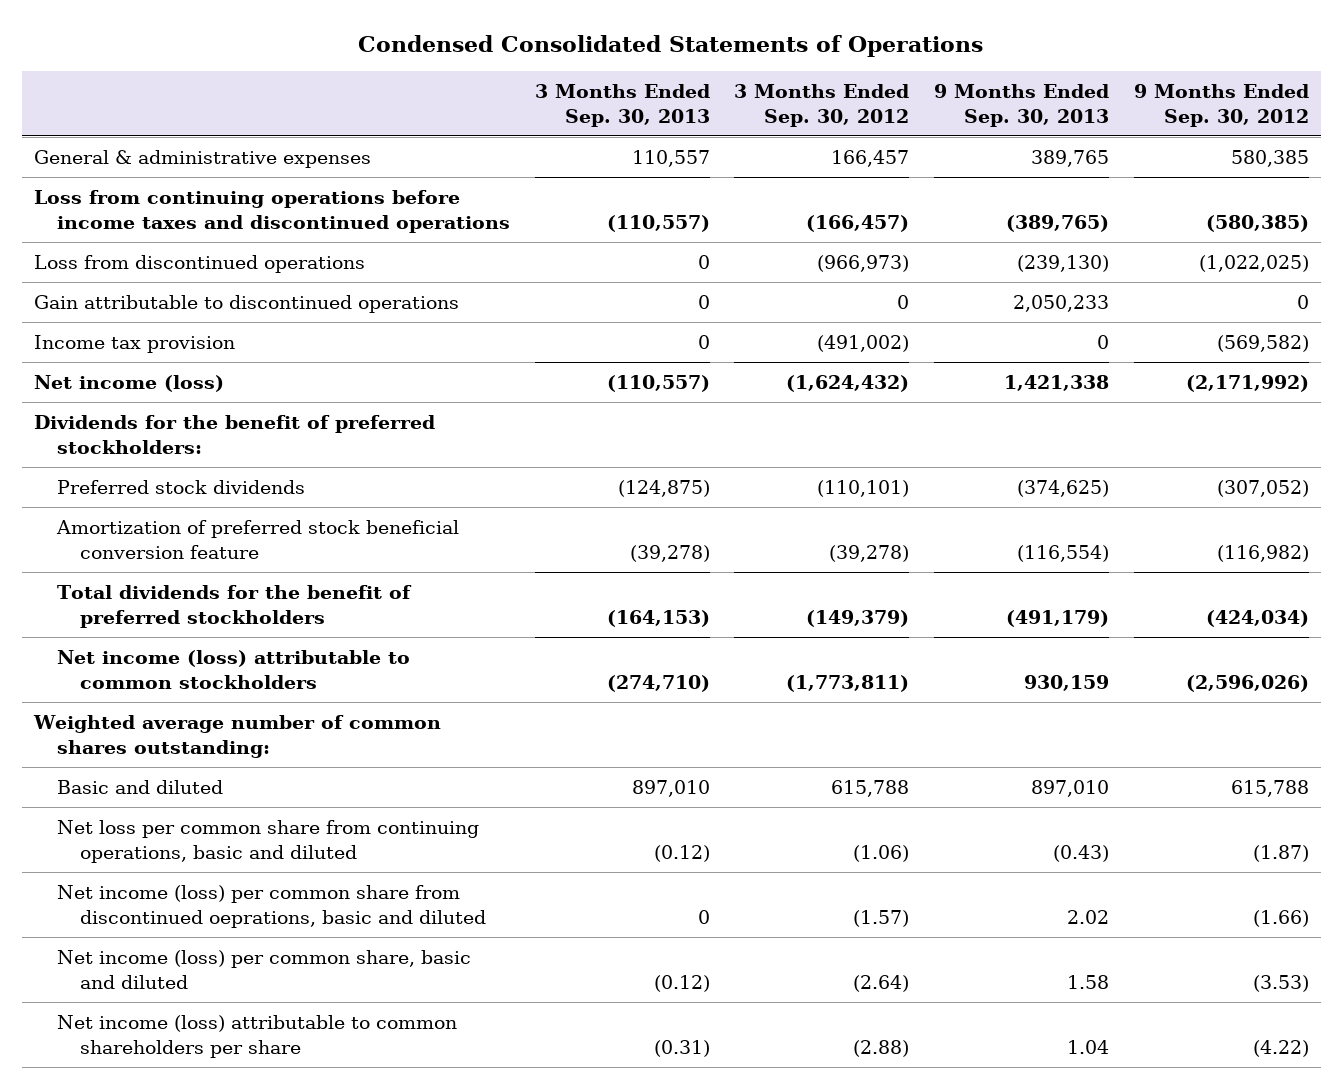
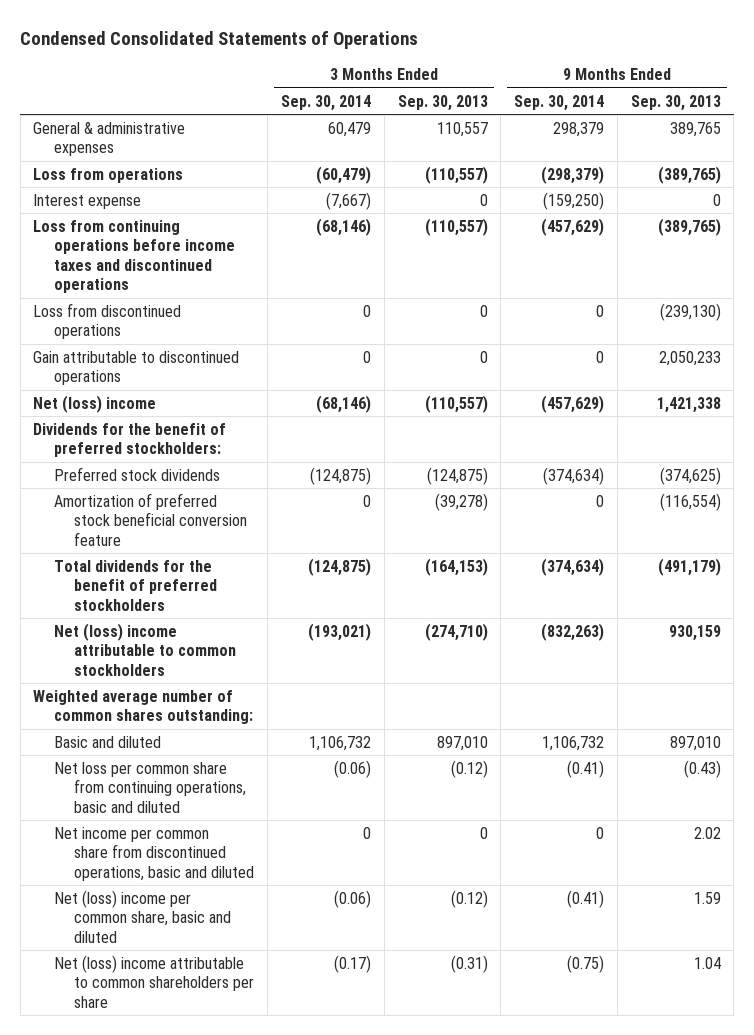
- | 3 Months Ended Sep. 30, 2013 | 3 Months Ended Sep. 30, 2012 | 9 Months Ended Sep. 30, 2013 | 9 Months Ended Sep. 30, 2012
+ | 3 Months Ended Sep. 30, 2014 | 3 Months Ended Sep. 30, 2013 | 9 Months Ended Sep. 30, 2014 | 9 Months Ended Sep. 30, 2013
+ Loss from operations | (60,479) | (110,557) | (298,379) | (389,765)
+ Interest expense | (7,667) | 0 | (159,250) | 0
- Income tax provision | 0 | (491,002) | 0 | (569,582)
- Net income (loss) | (110,557) | (1,624,432) | 1,421,338 | (2,171,992)
+ Net (loss) income | (68,146) | (110,557) | (457,629) | 1,421,338
- Net income (loss) attributable to common stockholders | (274,710) | (1,773,811) | 930,159 | (2,596,026)
+ Net (loss) income attributable to common stockholders | (193,021) | (274,710) | (832,263) | 930,159
- Net income (loss) per common share from discontinued oeprations, basic and diluted | 0 | (1.57) | 2.02 | (1.66)
- Net income (loss) per common share, basic and diluted | (0.12) | (2.64) | 1.58 | (3.53)
- Net income (loss) attributable to common shareholders per share | (0.31) | (2.88) | 1.04 | (4.22)
+ Net income per common share from discontinued operations, basic and diluted | 0 | 0 | 0 | 2.02
+ Net (loss) income per common share, basic and diluted | (0.06) | (0.12) | (0.41) | 1.59
+ Net (loss) income attributable to common shareholders per share | (0.17) | (0.31) | (0.75) | 1.04

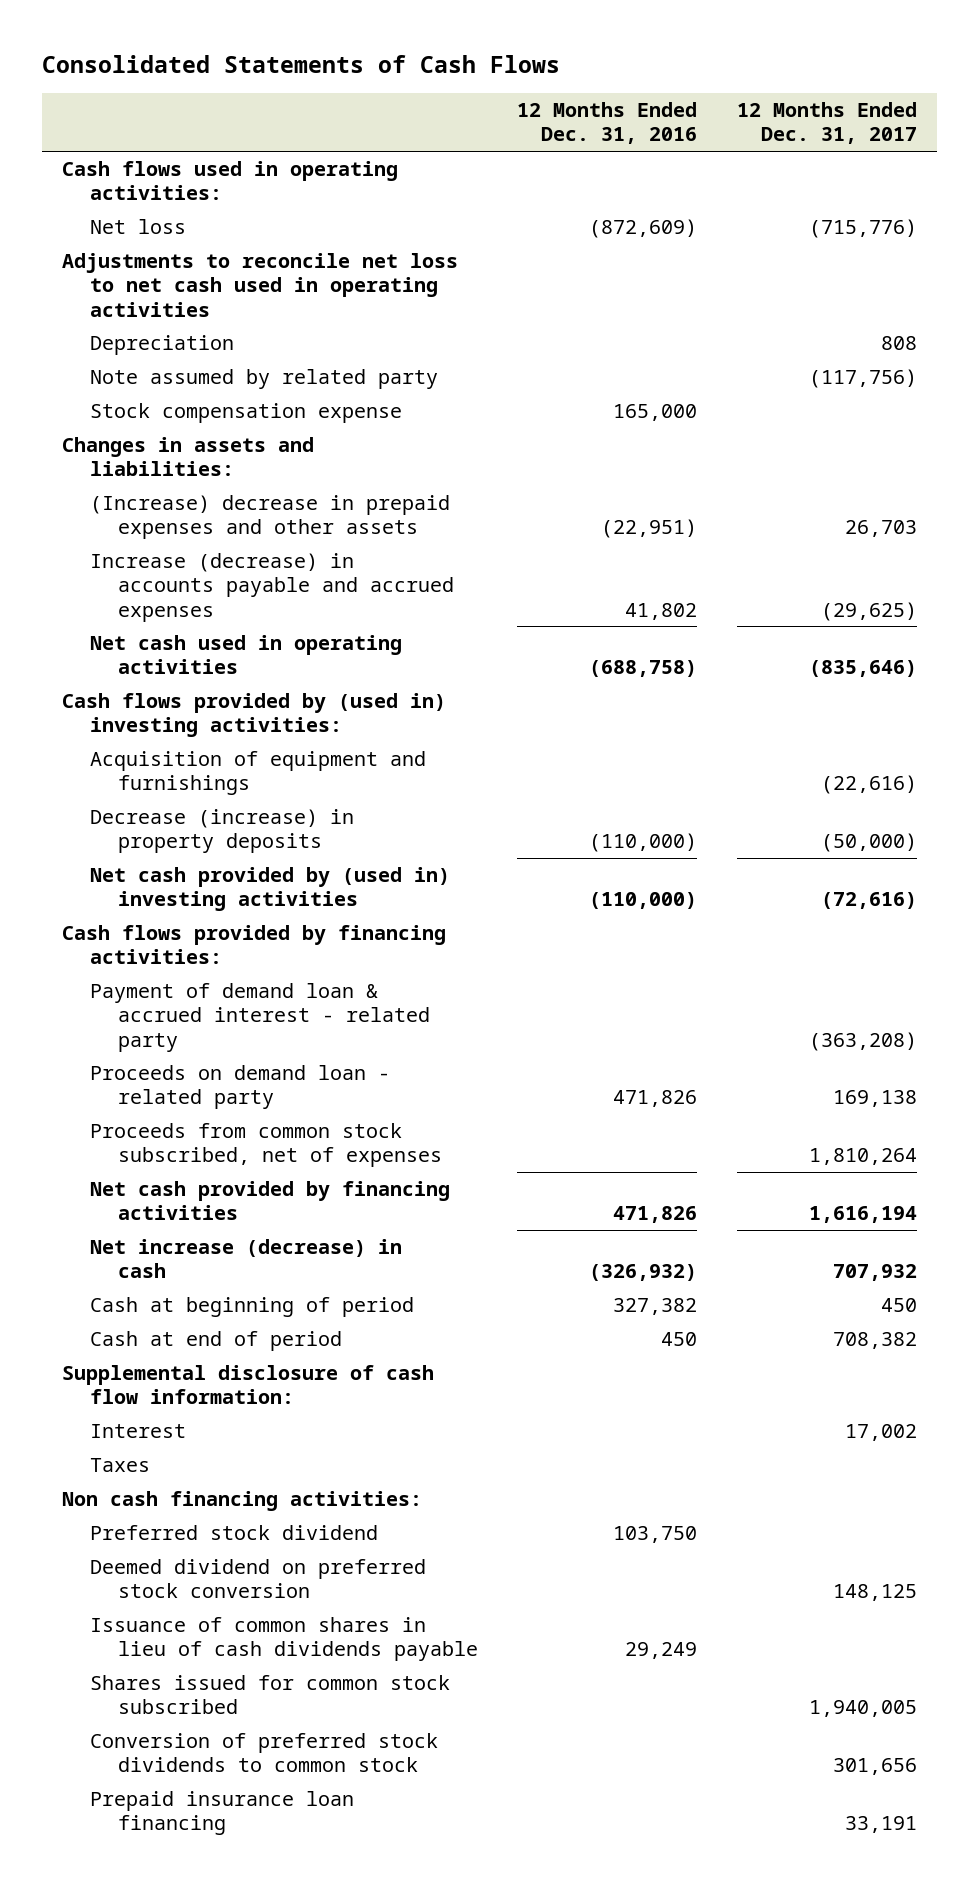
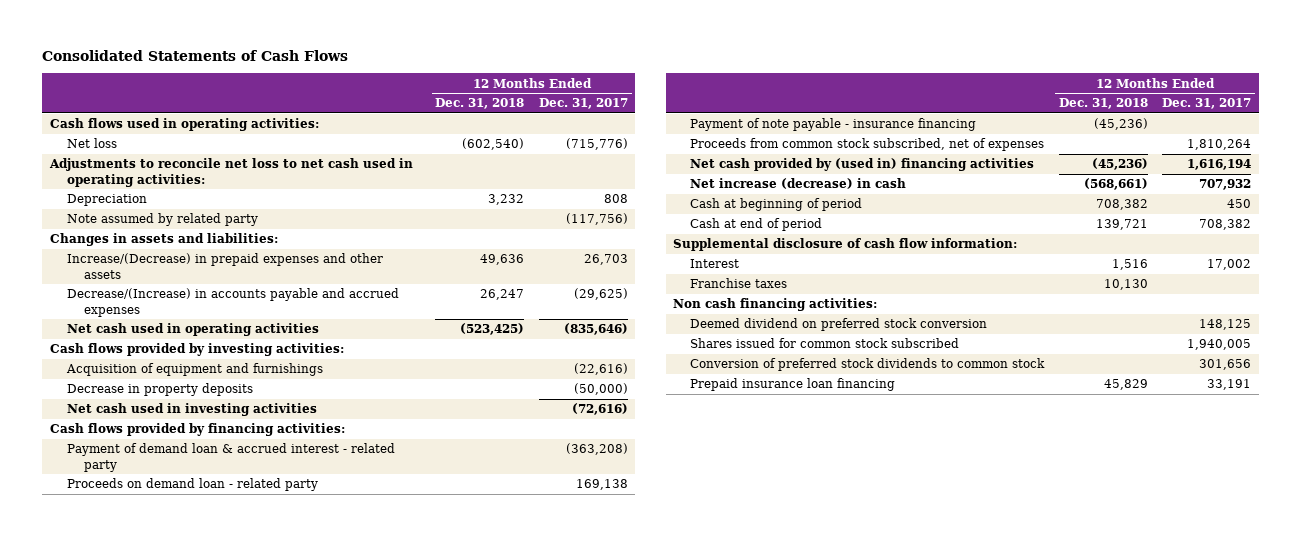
- | 12 Months Ended Dec. 31, 2016 | 12 Months Ended Dec. 31, 2017
+ | 12 Months Ended Dec. 31, 2018 | 12 Months Ended Dec. 31, 2017
- Adjustments to reconcile net loss to net cash used in operating activities
+ Adjustments to reconcile net loss to net cash used in operating activities:
- Stock compensation expense | 165,000 |
- (Increase) decrease in prepaid expenses and other assets | (22,951) | 26,703
- Increase (decrease) in accounts payable and accrued expenses | 41,802 | (29,625)
+ Increase/(Decrease) in prepaid expenses and other assets | 49,636 | 26,703
+ Decrease/(Increase) in accounts payable and accrued expenses | 26,247 | (29,625)
- Cash flows provided by (used in) investing activities:
+ Cash flows provided by investing activities:
- Decrease (increase) in property deposits | (110,000) | (50,000)
- Net cash provided by (used in) investing activities | (110,000) | (72,616)
+ Decrease in property deposits | | (50,000)
+ Net cash used in investing activities | | (72,616)
+ Payment of note payable - insurance financing | (45,236) |
- Net cash provided by financing activities | 471,826 | 1,616,194
+ Net cash provided by (used in) financing activities | (45,236) | 1,616,194
- Taxes
+ Franchise taxes | 10,130 |
- Preferred stock dividend | 103,750 |
- Issuance of common shares in lieu of cash dividends payable | 29,249 |

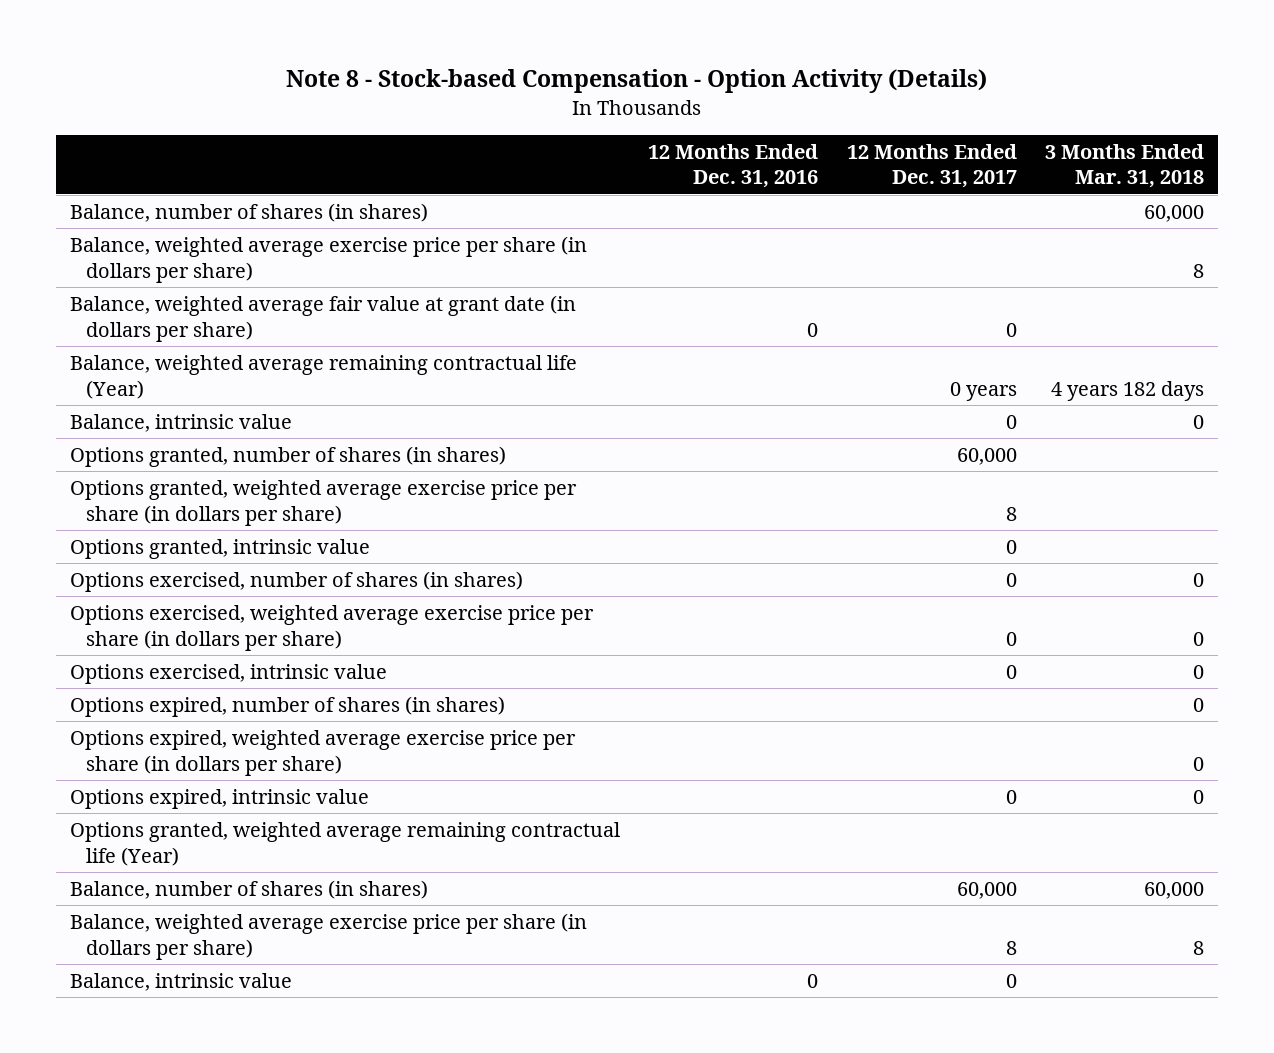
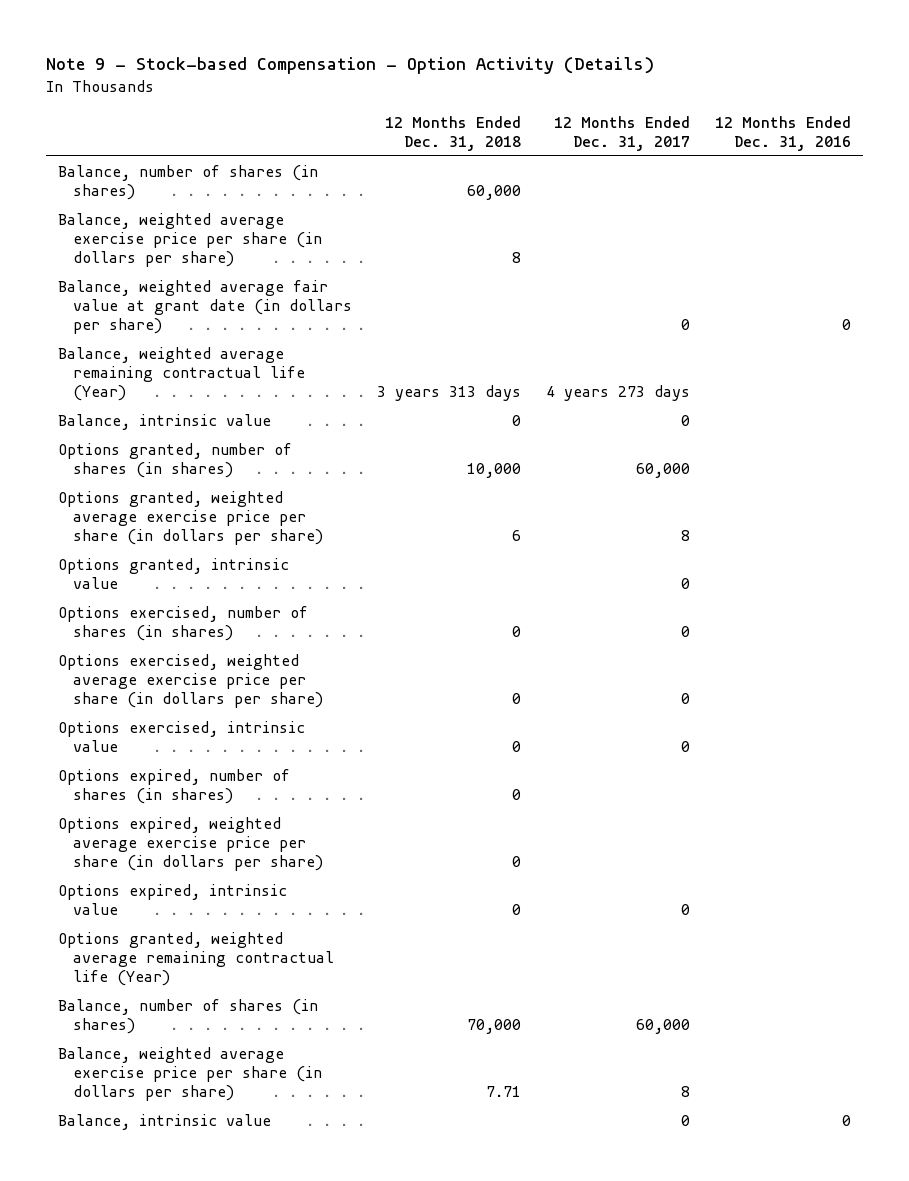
- Note 8 - Stock-based Compensation - Option Activity (Details)
+ Note 9 - Stock-based Compensation - Option Activity (Details)
- | 12 Months Ended Dec. 31, 2016 | 12 Months Ended Dec. 31, 2017 | 3 Months Ended Mar. 31, 2018
+ | 12 Months Ended Dec. 31, 2018 | 12 Months Ended Dec. 31, 2017 | 12 Months Ended Dec. 31, 2016
- Balance, weighted average remaining contractual life (Year) | | 0 years | 4 years 182 days
+ Balance, weighted average remaining contractual life (Year) | 3 years 313 days | 4 years 273 days |

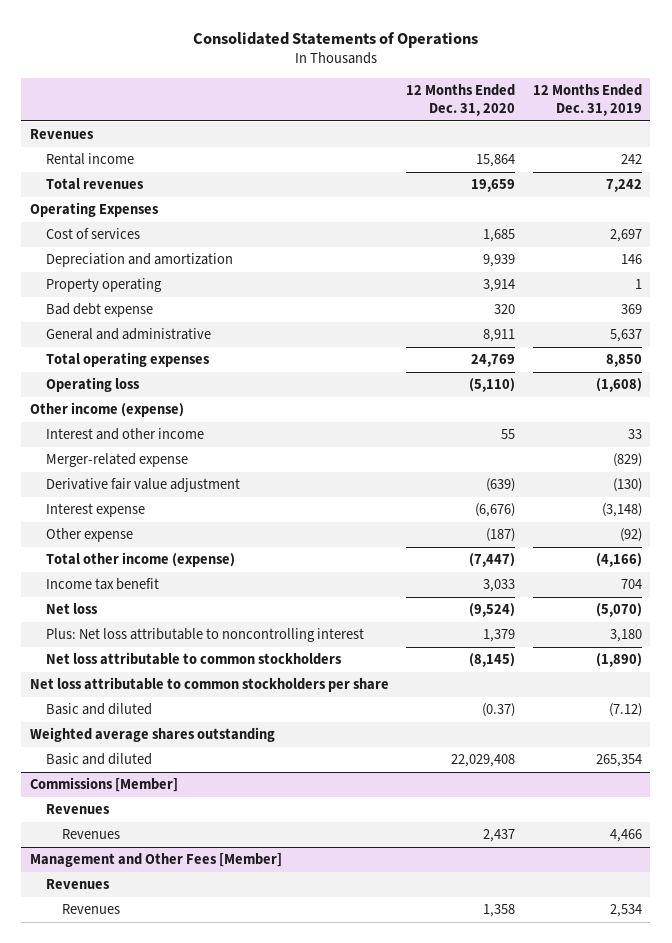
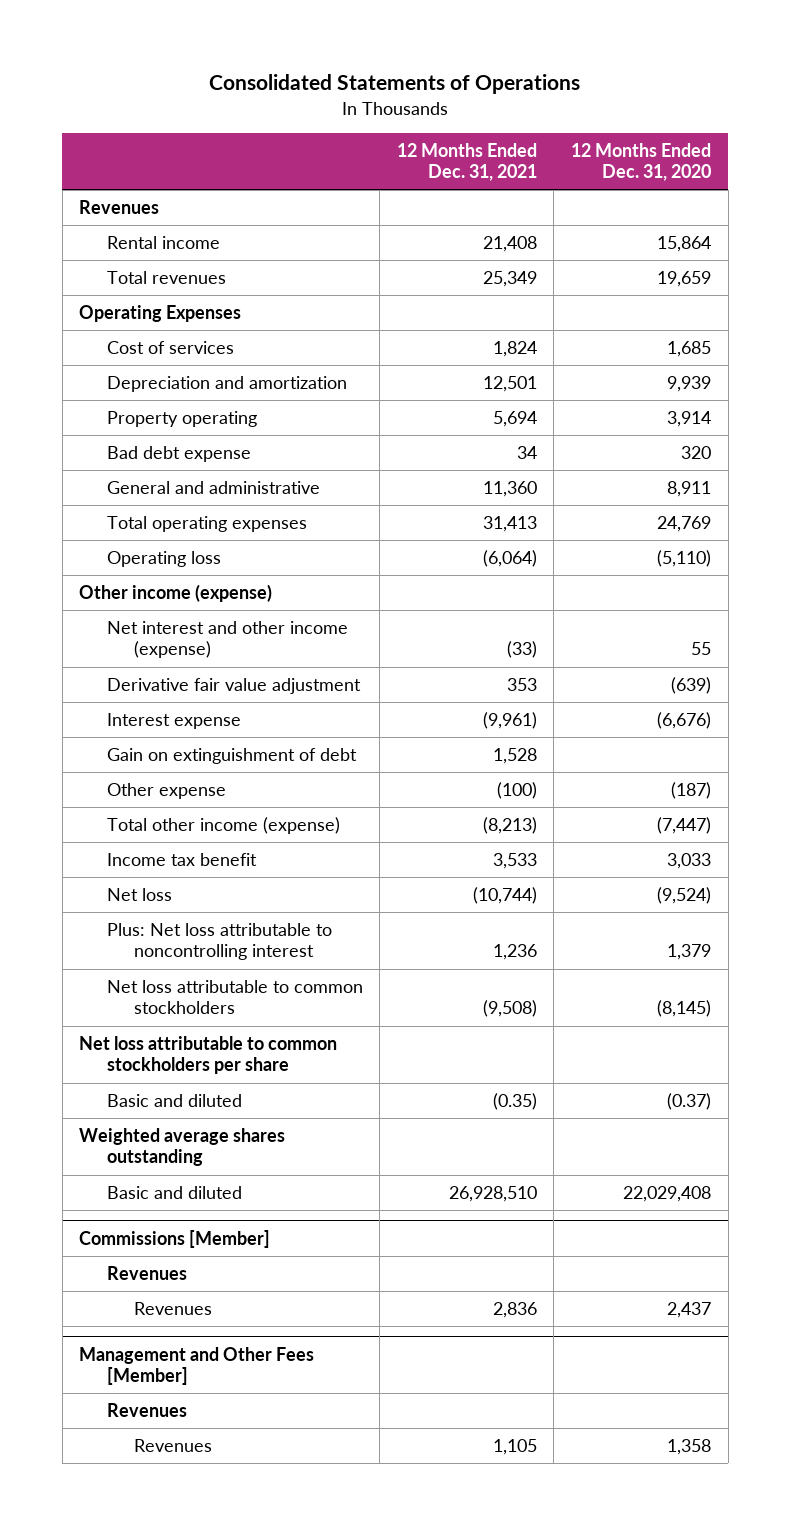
- | 12 Months Ended Dec. 31, 2020 | 12 Months Ended Dec. 31, 2019
+ | 12 Months Ended Dec. 31, 2021 | 12 Months Ended Dec. 31, 2020
- Interest and other income | 55 | 33
- Merger-related expense | | (829)
+ Net interest and other income (expense) | (33) | 55
+ Gain on extinguishment of debt | 1,528 |

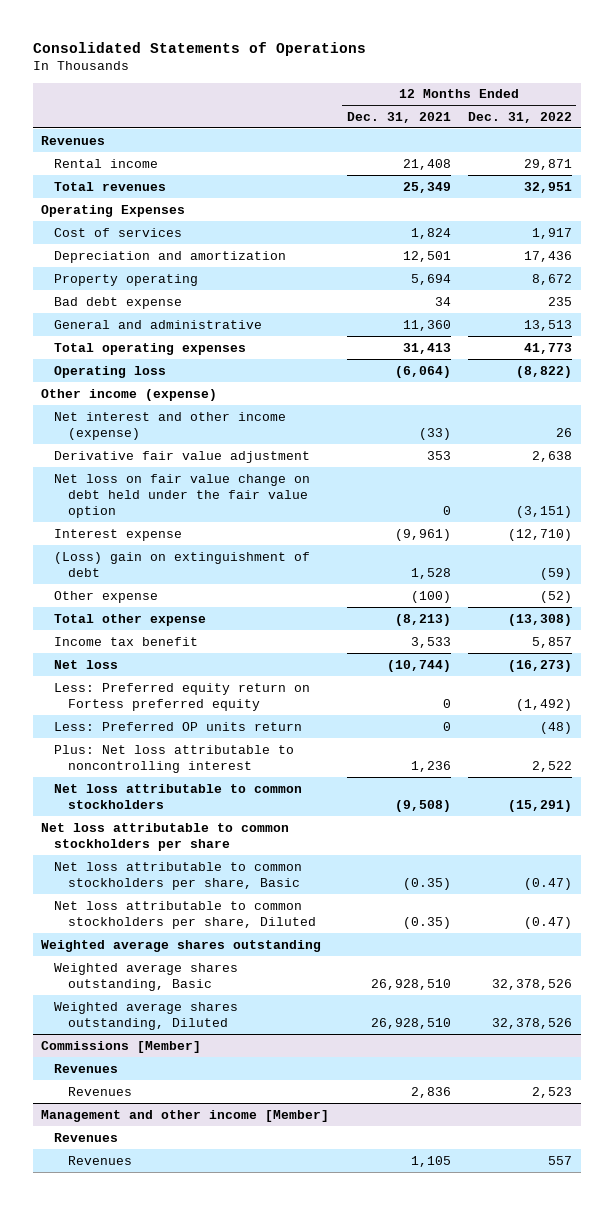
- | 12 Months Ended Dec. 31, 2021 | 12 Months Ended Dec. 31, 2020
+ | 12 Months Ended Dec. 31, 2021 | 12 Months Ended Dec. 31, 2022
+ Net loss on fair value change on debt held under the fair value option | 0 | (3,151)
- Gain on extinguishment of debt | 1,528 |
+ (Loss) gain on extinguishment of debt | 1,528 | (59)
- Total other income (expense) | (8,213) | (7,447)
+ Total other expense | (8,213) | (13,308)
+ Less: Preferred equity return on Fortess preferred equity | 0 | (1,492)
+ Less: Preferred OP units return | 0 | (48)
- Basic and diluted | (0.35) | (0.37)
+ Net loss attributable to common stockholders per share, Basic | (0.35) | (0.47)
+ Net loss attributable to common stockholders per share, Diluted | (0.35) | (0.47)
- Basic and diluted | 26,928,510 | 22,029,408
+ Weighted average shares outstanding, Basic | 26,928,510 | 32,378,526
+ Weighted average shares outstanding, Diluted | 26,928,510 | 32,378,526
- Management and Other Fees [Member]
+ Management and other income [Member]

